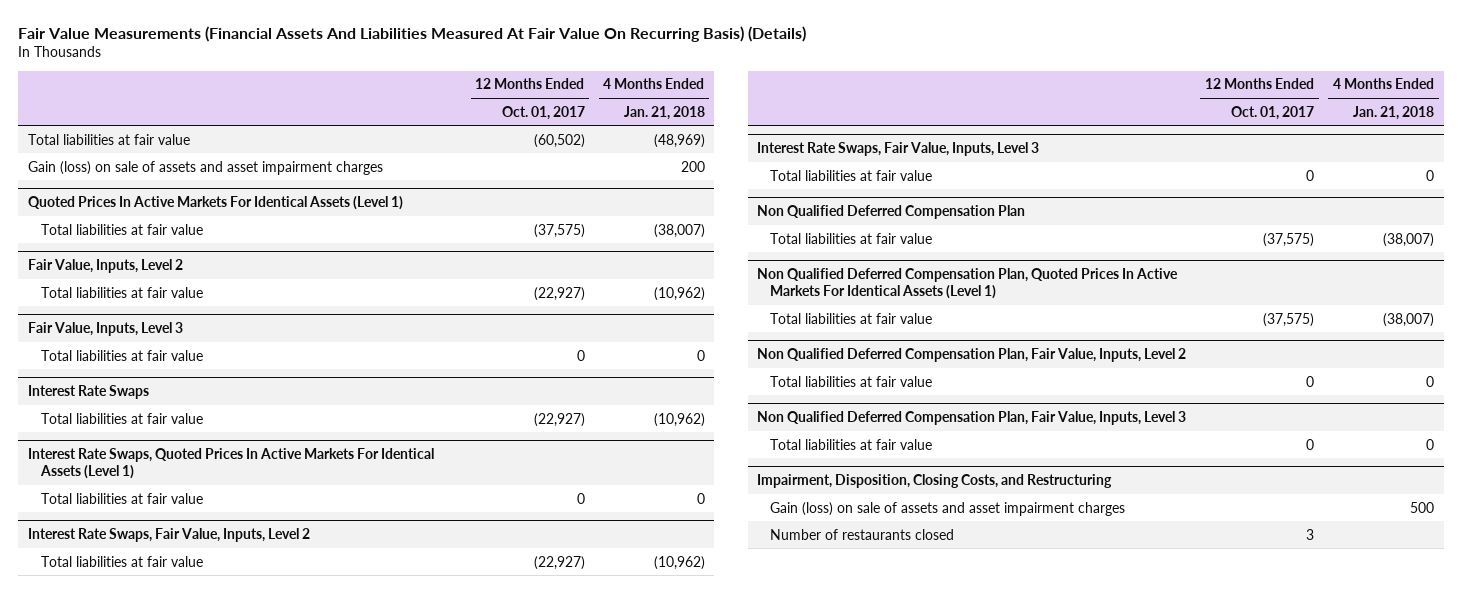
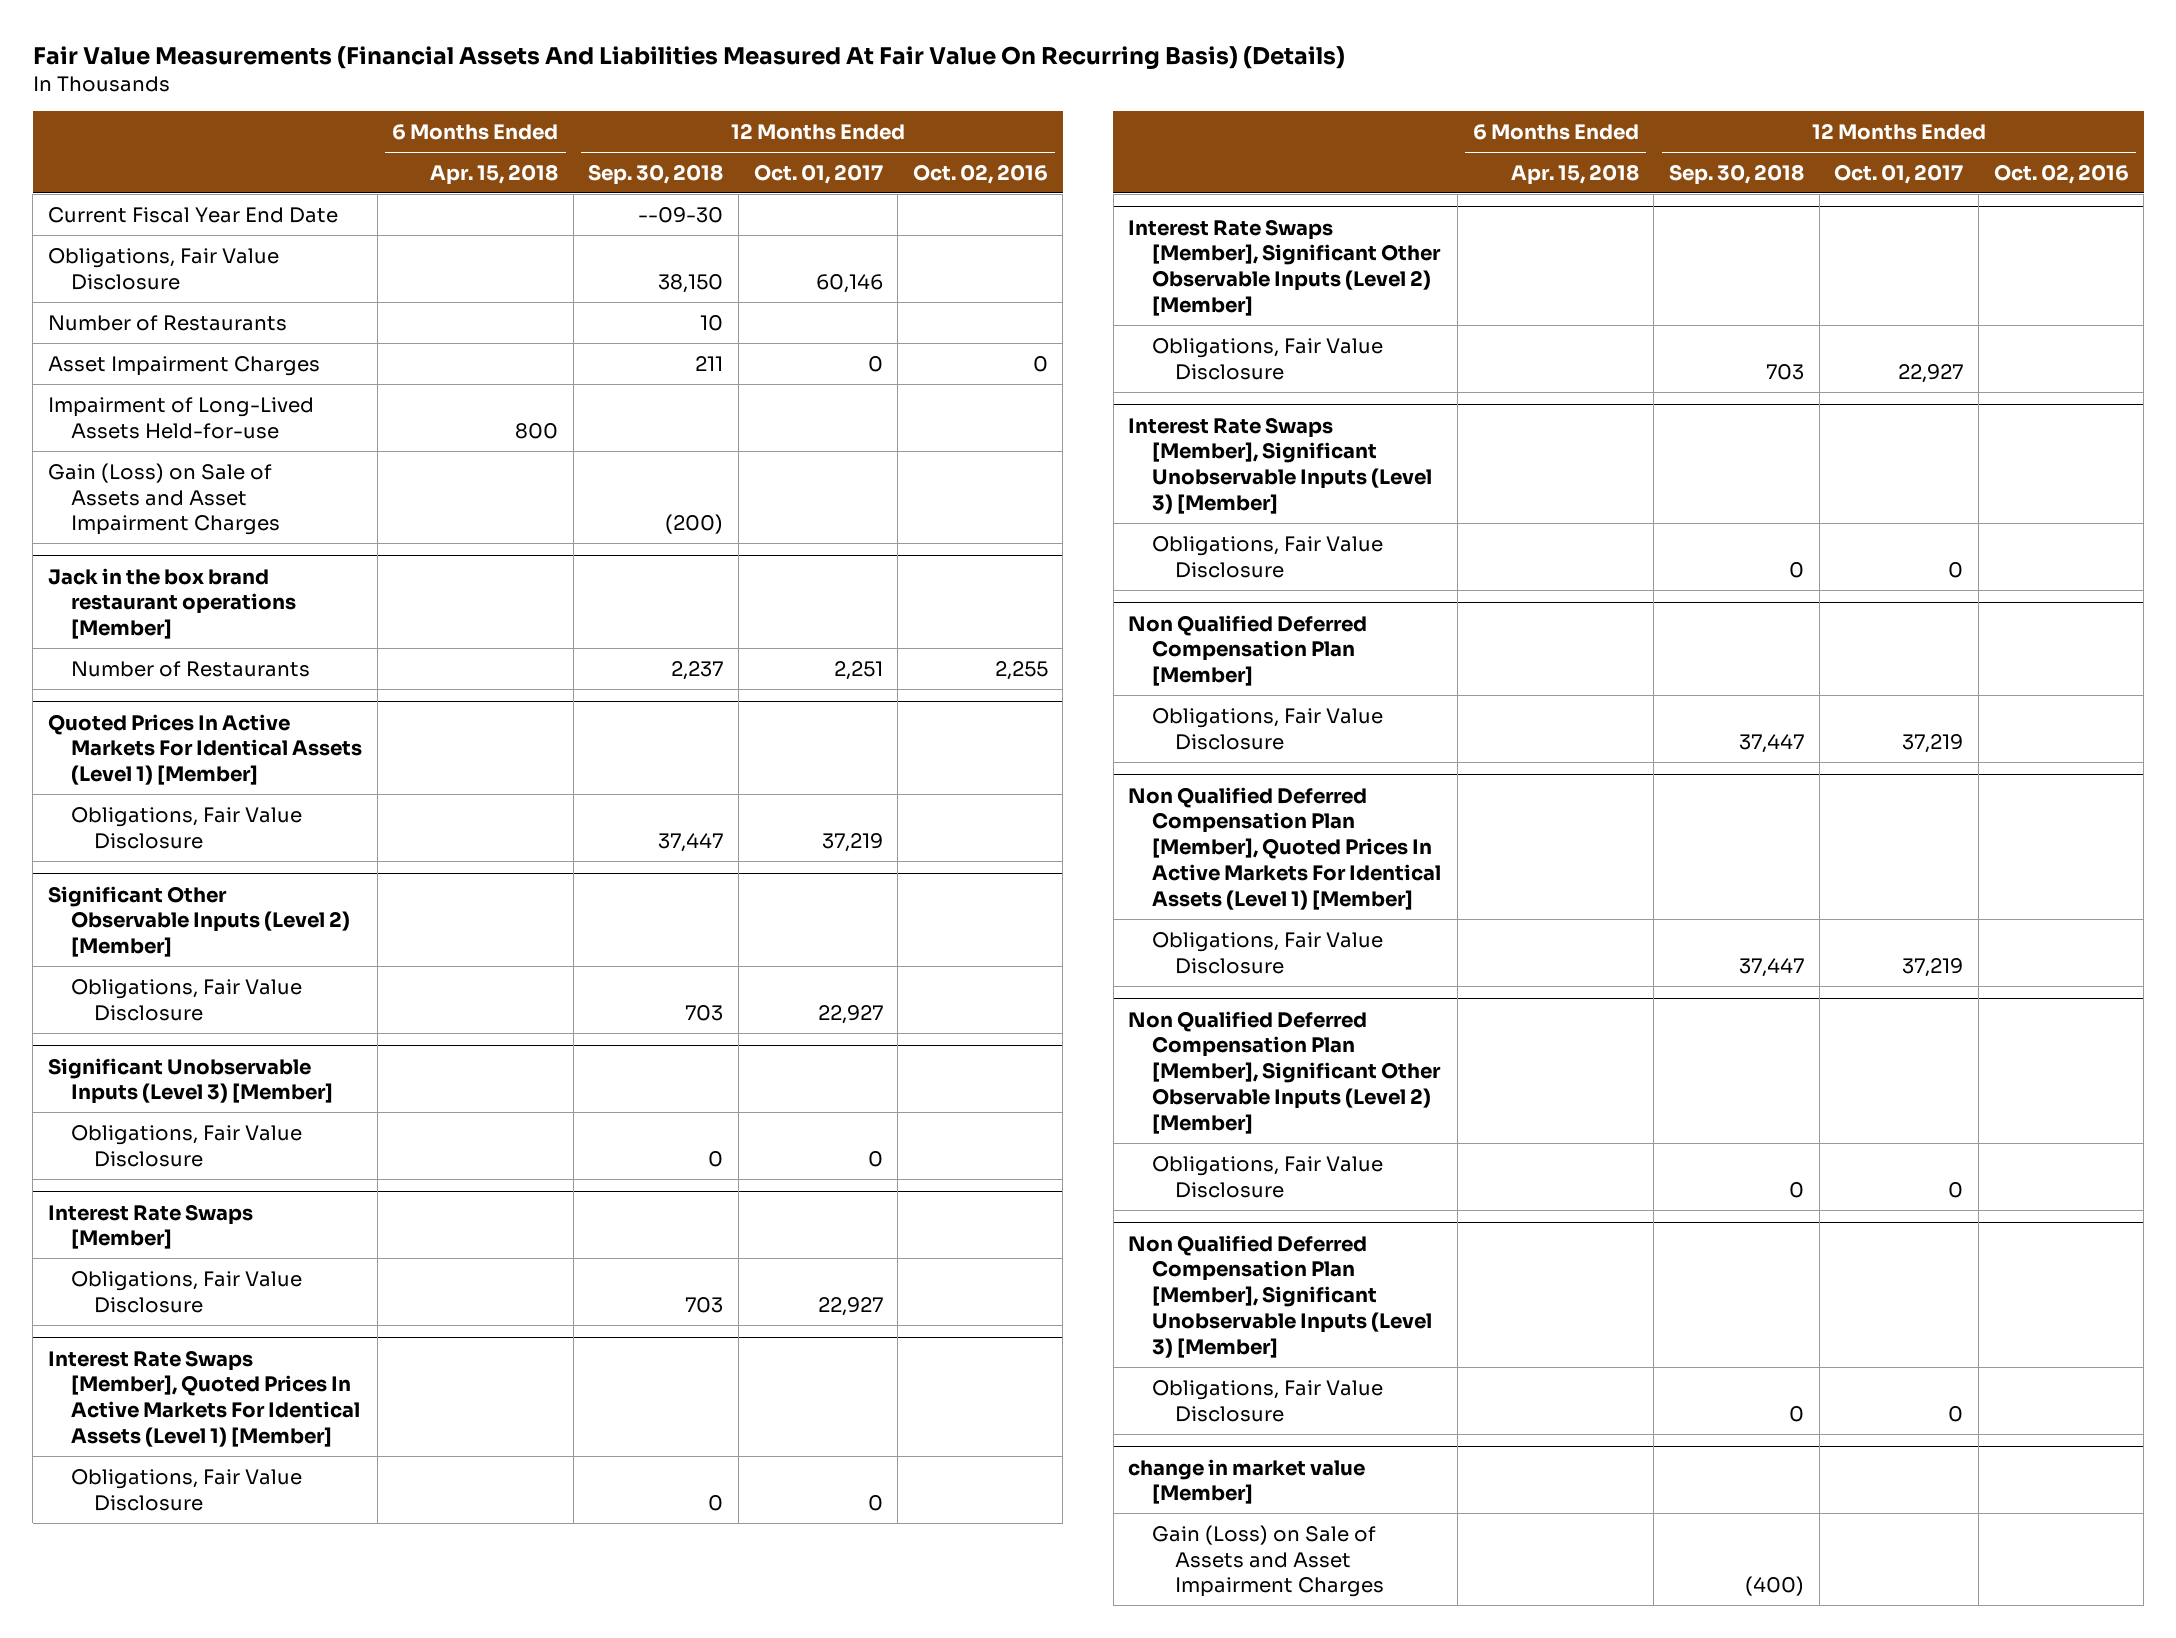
- | 12 Months Ended Oct. 01, 2017 | 4 Months Ended Jan. 21, 2018
+ | 6 Months Ended Apr. 15, 2018 | 12 Months Ended Sep. 30, 2018 | 12 Months Ended Oct. 01, 2017 | 12 Months Ended Oct. 02, 2016
- Total liabilities at fair value | (60,502) | (48,969)
- Gain (loss) on sale of assets and asset impairment charges | | 200
- Quoted Prices In Active Markets For Identical Assets (Level 1)
- Total liabilities at fair value | (37,575) | (38,007)
- Fair Value, Inputs, Level 2
- Total liabilities at fair value | (22,927) | (10,962)
- Fair Value, Inputs, Level 3
- Total liabilities at fair value | 0 | 0
- Interest Rate Swaps
- Total liabilities at fair value | (22,927) | (10,962)
- Interest Rate Swaps, Quoted Prices In Active Markets For Identical Assets (Level 1)
- Total liabilities at fair value | 0 | 0
- Interest Rate Swaps, Fair Value, Inputs, Level 2
- Total liabilities at fair value | (22,927) | (10,962)
- Interest Rate Swaps, Fair Value, Inputs, Level 3
- Total liabilities at fair value | 0 | 0
- Non Qualified Deferred Compensation Plan
- Total liabilities at fair value | (37,575) | (38,007)
- Non Qualified Deferred Compensation Plan, Quoted Prices In Active Markets For Identical Assets (Level 1)
- Total liabilities at fair value | (37,575) | (38,007)
- Non Qualified Deferred Compensation Plan, Fair Value, Inputs, Level 2
- Total liabilities at fair value | 0 | 0
- Non Qualified Deferred Compensation Plan, Fair Value, Inputs, Level 3
- Total liabilities at fair value | 0 | 0
- Impairment, Disposition, Closing Costs, and Restructuring
- Gain (loss) on sale of assets and asset impairment charges | | 500
- Number of restaurants closed | 3 |
+ Current Fiscal Year End Date | | --09-30 | |
+ Obligations, Fair Value Disclosure | | 38,150 | 60,146 |
+ Number of Restaurants | | 10 | |
+ Asset Impairment Charges | | 211 | 0 | 0
+ Impairment of Long-Lived Assets Held-for-use | 800 | | |
+ Gain (Loss) on Sale of Assets and Asset Impairment Charges | | (200) | |
+ Jack in the box brand restaurant operations [Member]
+ Number of Restaurants | | 2,237 | 2,251 | 2,255
+ Quoted Prices In Active Markets For Identical Assets (Level 1) [Member]
+ Obligations, Fair Value Disclosure | | 37,447 | 37,219 |
+ Significant Other Observable Inputs (Level 2) [Member]
+ Obligations, Fair Value Disclosure | | 703 | 22,927 |
+ Significant Unobservable Inputs (Level 3) [Member]
+ Obligations, Fair Value Disclosure | | 0 | 0 |
+ Interest Rate Swaps [Member]
+ Obligations, Fair Value Disclosure | | 703 | 22,927 |
+ Interest Rate Swaps [Member], Quoted Prices In Active Markets For Identical Assets (Level 1) [Member]
+ Obligations, Fair Value Disclosure | | 0 | 0 |
+ Interest Rate Swaps [Member], Significant Other Observable Inputs (Level 2) [Member]
+ Obligations, Fair Value Disclosure | | 703 | 22,927 |
+ Interest Rate Swaps [Member], Significant Unobservable Inputs (Level 3) [Member]
+ Obligations, Fair Value Disclosure | | 0 | 0 |
+ Non Qualified Deferred Compensation Plan [Member]
+ Obligations, Fair Value Disclosure | | 37,447 | 37,219 |
+ Non Qualified Deferred Compensation Plan [Member], Quoted Prices In Active Markets For Identical Assets (Level 1) [Member]
+ Obligations, Fair Value Disclosure | | 37,447 | 37,219 |
+ Non Qualified Deferred Compensation Plan [Member], Significant Other Observable Inputs (Level 2) [Member]
+ Obligations, Fair Value Disclosure | | 0 | 0 |
+ Non Qualified Deferred Compensation Plan [Member], Significant Unobservable Inputs (Level 3) [Member]
+ Obligations, Fair Value Disclosure | | 0 | 0 |
+ change in market value [Member]
+ Gain (Loss) on Sale of Assets and Asset Impairment Charges | | (400) | |

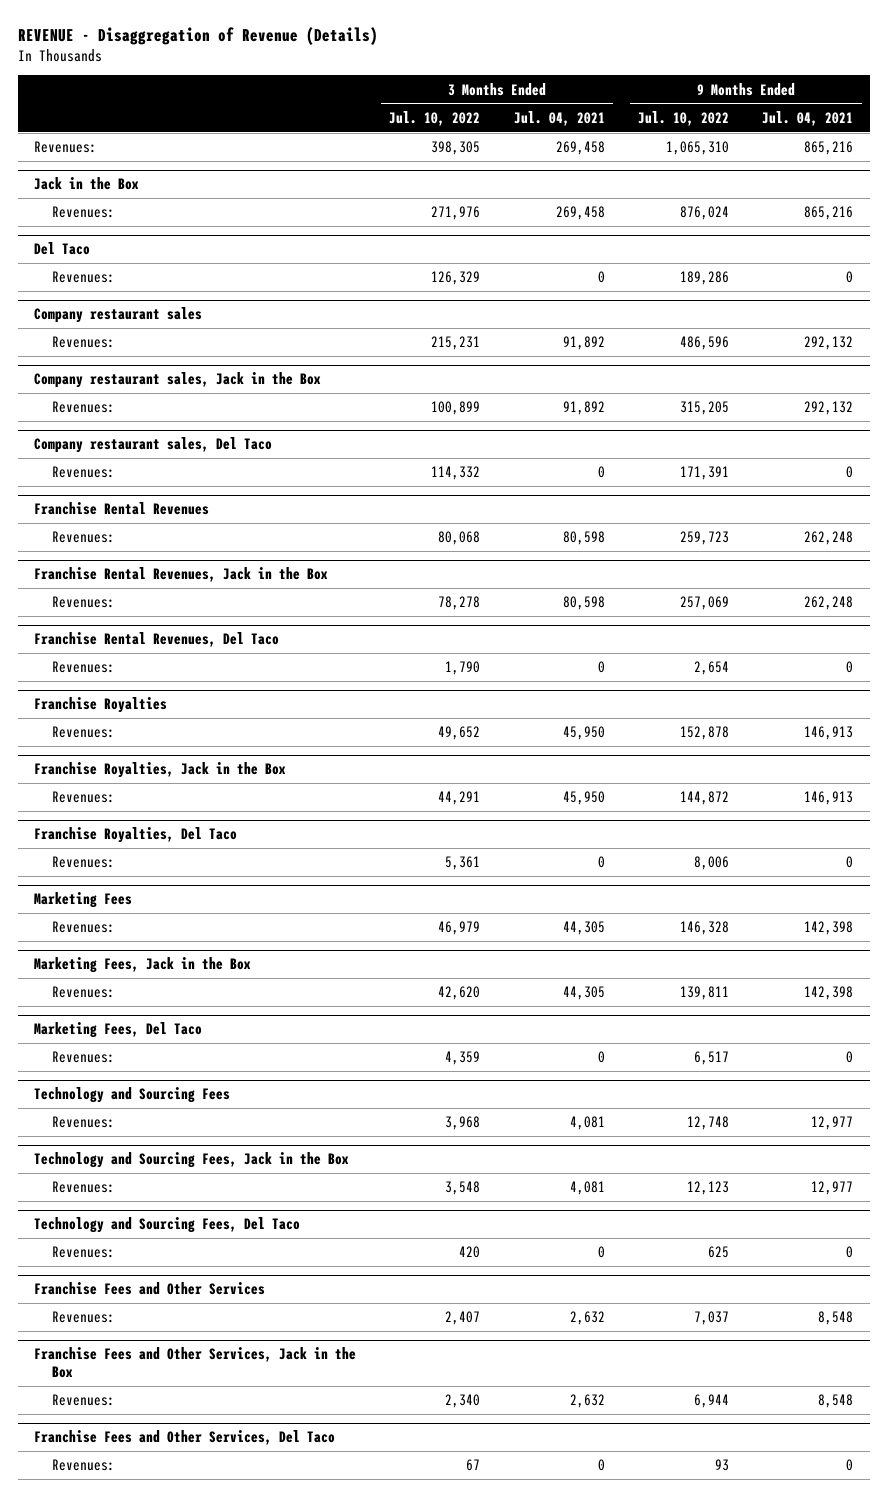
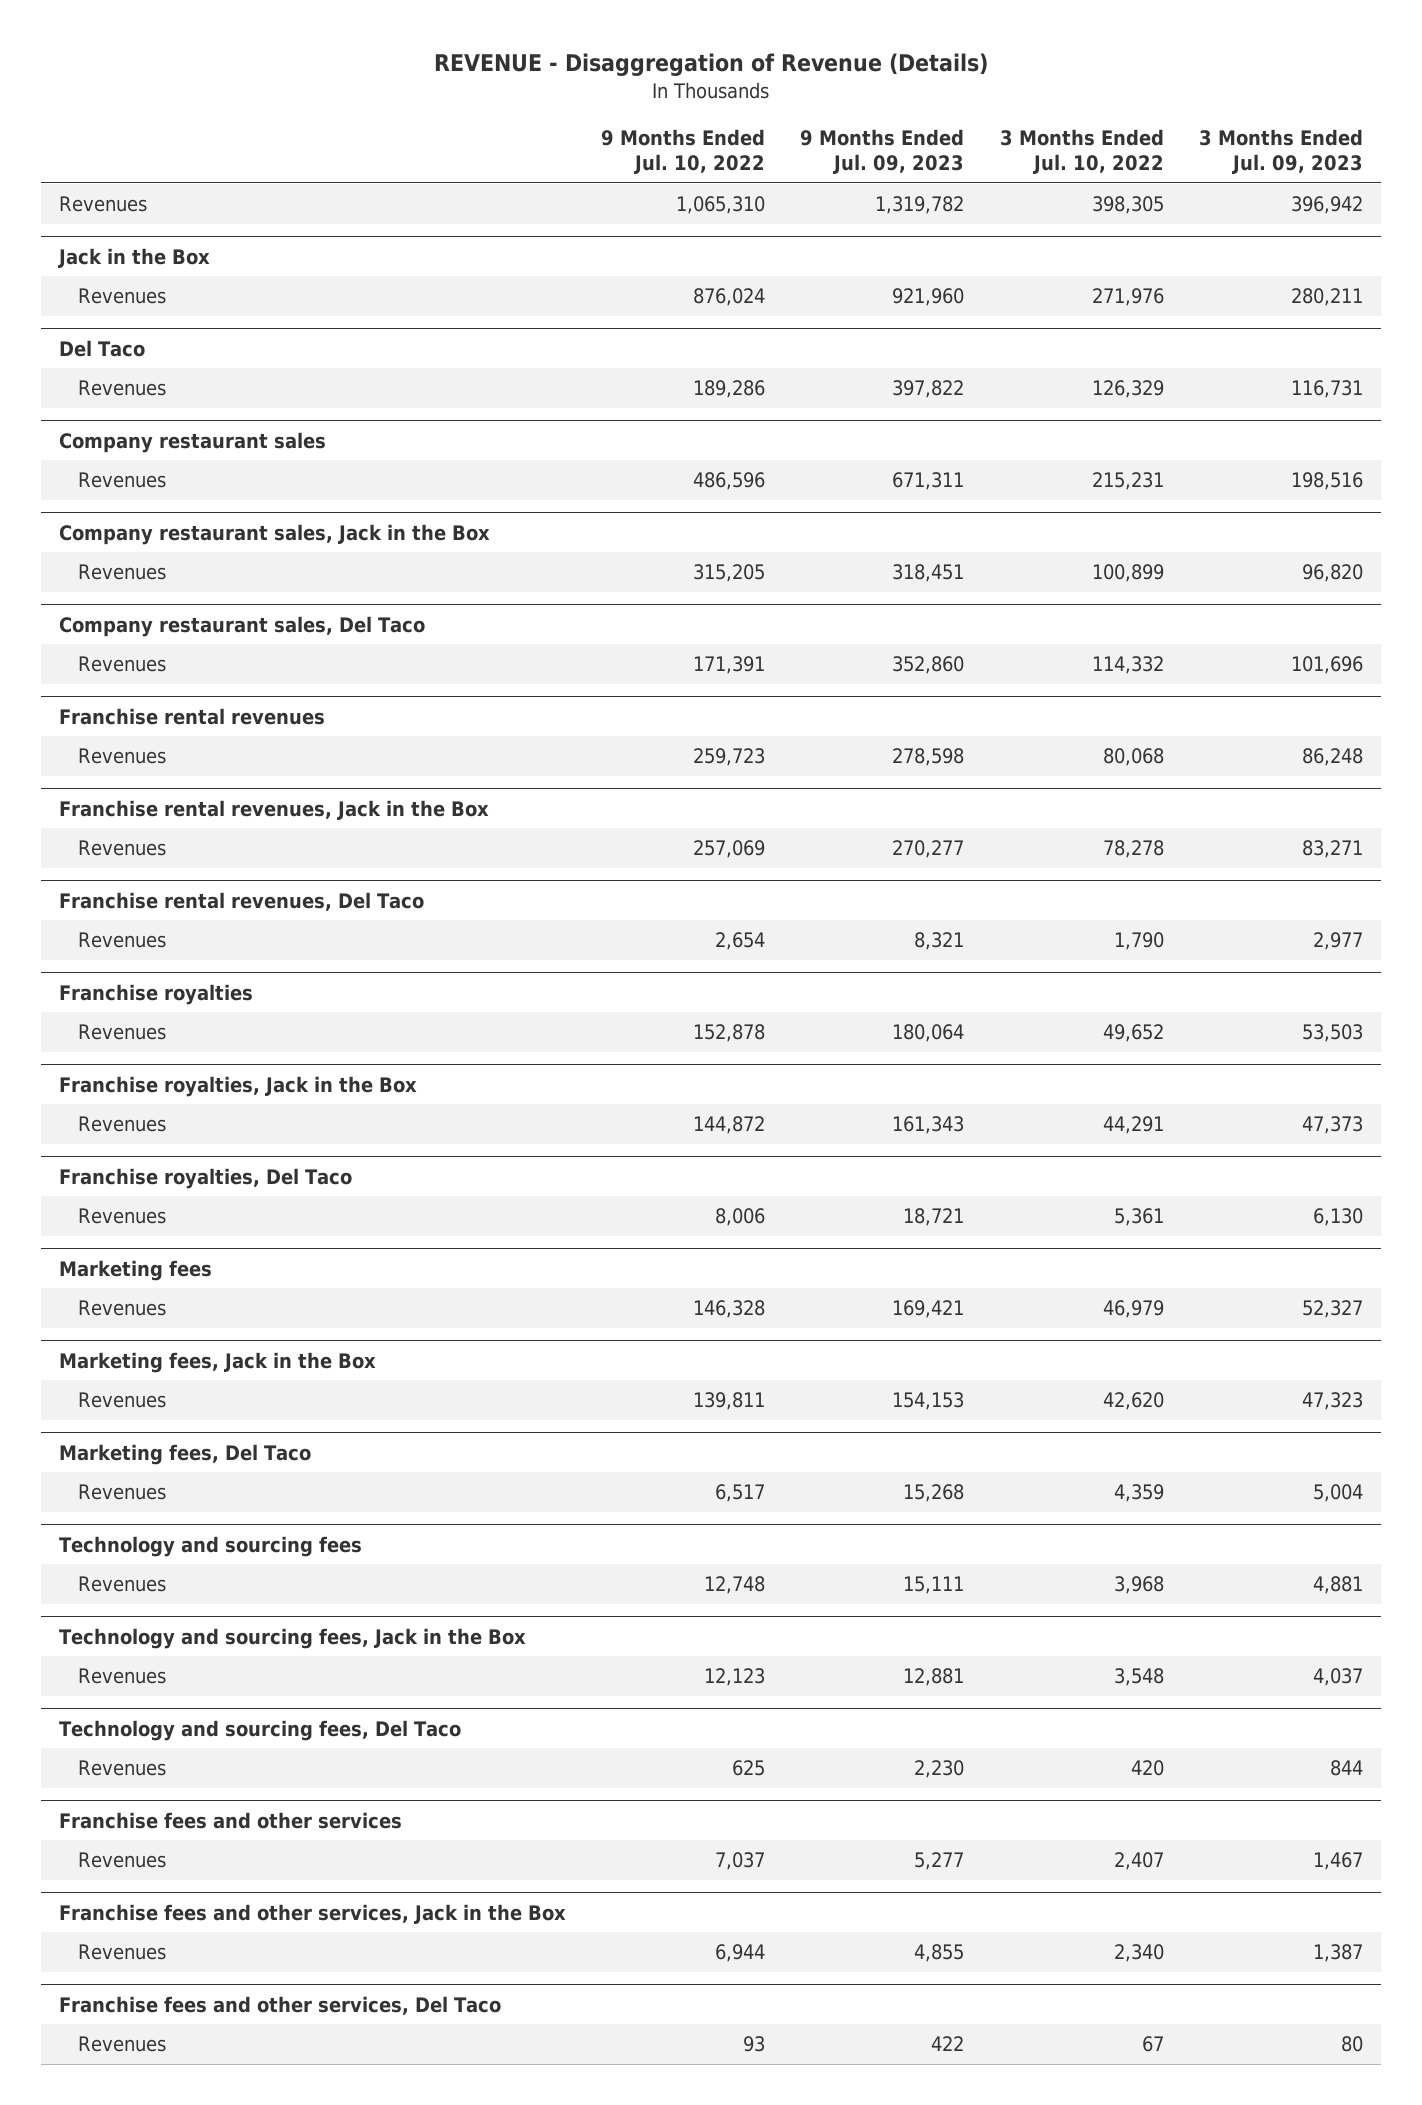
- | 3 Months Ended Jul. 10, 2022 | 3 Months Ended Jul. 04, 2021 | 9 Months Ended Jul. 10, 2022 | 9 Months Ended Jul. 04, 2021
+ | 9 Months Ended Jul. 10, 2022 | 9 Months Ended Jul. 09, 2023 | 3 Months Ended Jul. 10, 2022 | 3 Months Ended Jul. 09, 2023
- Revenues: | 398,305 | 269,458 | 1,065,310 | 865,216
+ Revenues | 1,065,310 | 1,319,782 | 398,305 | 396,942
@ Jack in the Box
- Revenues: | 271,976 | 269,458 | 876,024 | 865,216
+ Revenues | 876,024 | 921,960 | 271,976 | 280,211
@ Del Taco
- Revenues: | 126,329 | 0 | 189,286 | 0
+ Revenues | 189,286 | 397,822 | 126,329 | 116,731
@ Company restaurant sales
- Revenues: | 215,231 | 91,892 | 486,596 | 292,132
+ Revenues | 486,596 | 671,311 | 215,231 | 198,516
@ Company restaurant sales, Jack in the Box
- Revenues: | 100,899 | 91,892 | 315,205 | 292,132
+ Revenues | 315,205 | 318,451 | 100,899 | 96,820
@ Company restaurant sales, Del Taco
- Revenues: | 114,332 | 0 | 171,391 | 0
- Franchise Rental Revenues
- Revenues: | 80,068 | 80,598 | 259,723 | 262,248
- Franchise Rental Revenues, Jack in the Box
- Revenues: | 78,278 | 80,598 | 257,069 | 262,248
- Franchise Rental Revenues, Del Taco
- Revenues: | 1,790 | 0 | 2,654 | 0
- Franchise Royalties
- Revenues: | 49,652 | 45,950 | 152,878 | 146,913
- Franchise Royalties, Jack in the Box
- Revenues: | 44,291 | 45,950 | 144,872 | 146,913
- Franchise Royalties, Del Taco
- Revenues: | 5,361 | 0 | 8,006 | 0
- Marketing Fees
- Revenues: | 46,979 | 44,305 | 146,328 | 142,398
- Marketing Fees, Jack in the Box
- Revenues: | 42,620 | 44,305 | 139,811 | 142,398
- Marketing Fees, Del Taco
- Revenues: | 4,359 | 0 | 6,517 | 0
- Technology and Sourcing Fees
- Revenues: | 3,968 | 4,081 | 12,748 | 12,977
- Technology and Sourcing Fees, Jack in the Box
- Revenues: | 3,548 | 4,081 | 12,123 | 12,977
- Technology and Sourcing Fees, Del Taco
- Revenues: | 420 | 0 | 625 | 0
- Franchise Fees and Other Services
- Revenues: | 2,407 | 2,632 | 7,037 | 8,548
- Franchise Fees and Other Services, Jack in the Box
- Revenues: | 2,340 | 2,632 | 6,944 | 8,548
- Franchise Fees and Other Services, Del Taco
- Revenues: | 67 | 0 | 93 | 0
@ Company restaurant sales, Del Taco
+ Revenues | 171,391 | 352,860 | 114,332 | 101,696
+ Franchise rental revenues
+ Revenues | 259,723 | 278,598 | 80,068 | 86,248
+ Franchise rental revenues, Jack in the Box
+ Revenues | 257,069 | 270,277 | 78,278 | 83,271
+ Franchise rental revenues, Del Taco
+ Revenues | 2,654 | 8,321 | 1,790 | 2,977
+ Franchise royalties
+ Revenues | 152,878 | 180,064 | 49,652 | 53,503
+ Franchise royalties, Jack in the Box
+ Revenues | 144,872 | 161,343 | 44,291 | 47,373
+ Franchise royalties, Del Taco
+ Revenues | 8,006 | 18,721 | 5,361 | 6,130
+ Marketing fees
+ Revenues | 146,328 | 169,421 | 46,979 | 52,327
+ Marketing fees, Jack in the Box
+ Revenues | 139,811 | 154,153 | 42,620 | 47,323
+ Marketing fees, Del Taco
+ Revenues | 6,517 | 15,268 | 4,359 | 5,004
+ Technology and sourcing fees
+ Revenues | 12,748 | 15,111 | 3,968 | 4,881
+ Technology and sourcing fees, Jack in the Box
+ Revenues | 12,123 | 12,881 | 3,548 | 4,037
+ Technology and sourcing fees, Del Taco
+ Revenues | 625 | 2,230 | 420 | 844
+ Franchise fees and other services
+ Revenues | 7,037 | 5,277 | 2,407 | 1,467
+ Franchise fees and other services, Jack in the Box
+ Revenues | 6,944 | 4,855 | 2,340 | 1,387
+ Franchise fees and other services, Del Taco
+ Revenues | 93 | 422 | 67 | 80

